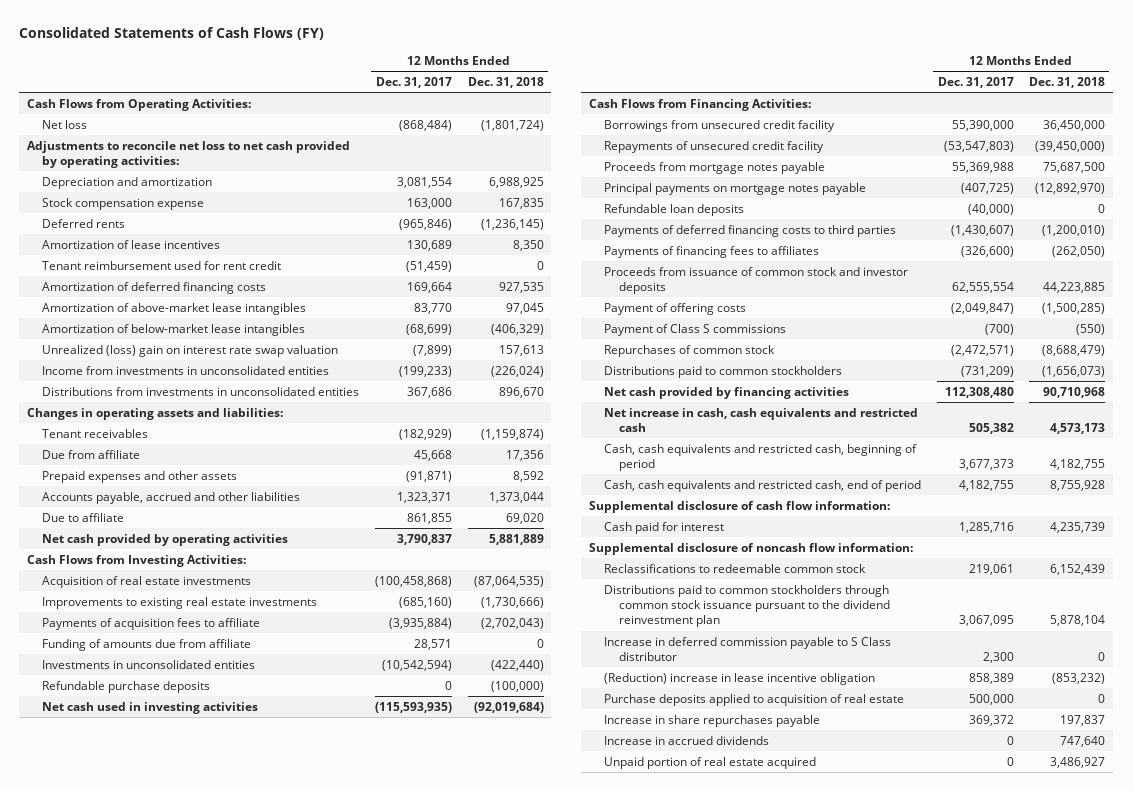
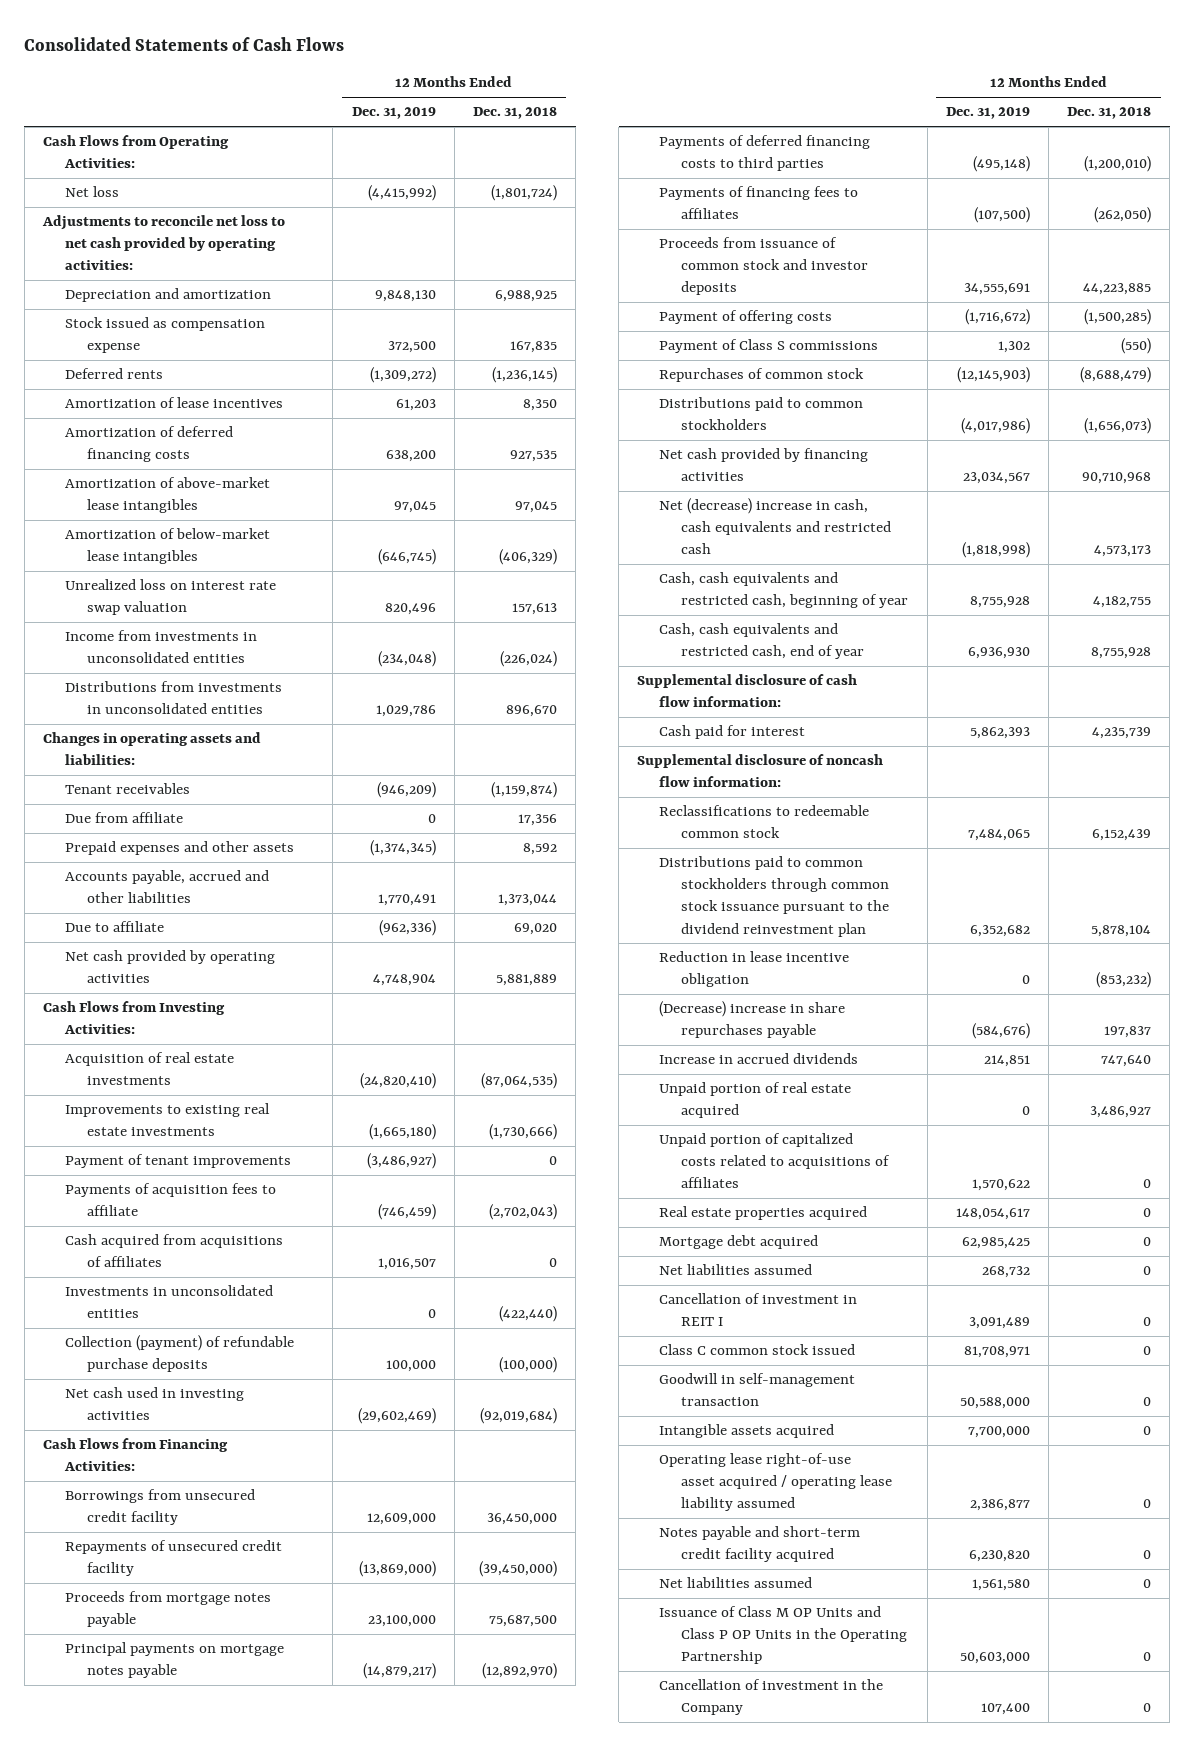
- Consolidated Statements of Cash Flows (FY)
+ Consolidated Statements of Cash Flows
- | 12 Months Ended Dec. 31, 2017 | 12 Months Ended Dec. 31, 2018
+ | 12 Months Ended Dec. 31, 2019 | 12 Months Ended Dec. 31, 2018
- Stock compensation expense | 163,000 | 167,835
+ Stock issued as compensation expense | 372,500 | 167,835
- Tenant reimbursement used for rent credit | (51,459) | 0
- Unrealized (loss) gain on interest rate swap valuation | (7,899) | 157,613
+ Unrealized loss on interest rate swap valuation | 820,496 | 157,613
+ Payment of tenant improvements | (3,486,927) | 0
- Funding of amounts due from affiliate | 28,571 | 0
+ Cash acquired from acquisitions of affiliates | 1,016,507 | 0
- Refundable purchase deposits | 0 | (100,000)
+ Collection (payment) of refundable purchase deposits | 100,000 | (100,000)
- Refundable loan deposits | (40,000) | 0
- Net increase in cash, cash equivalents and restricted cash | 505,382 | 4,573,173
- Cash, cash equivalents and restricted cash, beginning of period | 3,677,373 | 4,182,755
- Cash, cash equivalents and restricted cash, end of period | 4,182,755 | 8,755,928
+ Net (decrease) increase in cash, cash equivalents and restricted cash | (1,818,998) | 4,573,173
+ Cash, cash equivalents and restricted cash, beginning of year | 8,755,928 | 4,182,755
+ Cash, cash equivalents and restricted cash, end of year | 6,936,930 | 8,755,928
- Increase in deferred commission payable to S Class distributor | 2,300 | 0
- (Reduction) increase in lease incentive obligation | 858,389 | (853,232)
- Purchase deposits applied to acquisition of real estate | 500,000 | 0
- Increase in share repurchases payable | 369,372 | 197,837
+ Reduction in lease incentive obligation | 0 | (853,232)
+ (Decrease) increase in share repurchases payable | (584,676) | 197,837
+ Unpaid portion of capitalized costs related to acquisitions of affiliates | 1,570,622 | 0
+ Real estate properties acquired | 148,054,617 | 0
+ Mortgage debt acquired | 62,985,425 | 0
+ Net liabilities assumed | 268,732 | 0
+ Cancellation of investment in REIT I | 3,091,489 | 0
+ Class C common stock issued | 81,708,971 | 0
+ Goodwill in self-management transaction | 50,588,000 | 0
+ Intangible assets acquired | 7,700,000 | 0
+ Operating lease right-of-use asset acquired / operating lease liability assumed | 2,386,877 | 0
+ Notes payable and short-term credit facility acquired | 6,230,820 | 0
+ Net liabilities assumed | 1,561,580 | 0
+ Issuance of Class M OP Units and Class P OP Units in the Operating Partnership | 50,603,000 | 0
+ Cancellation of investment in the Company | 107,400 | 0

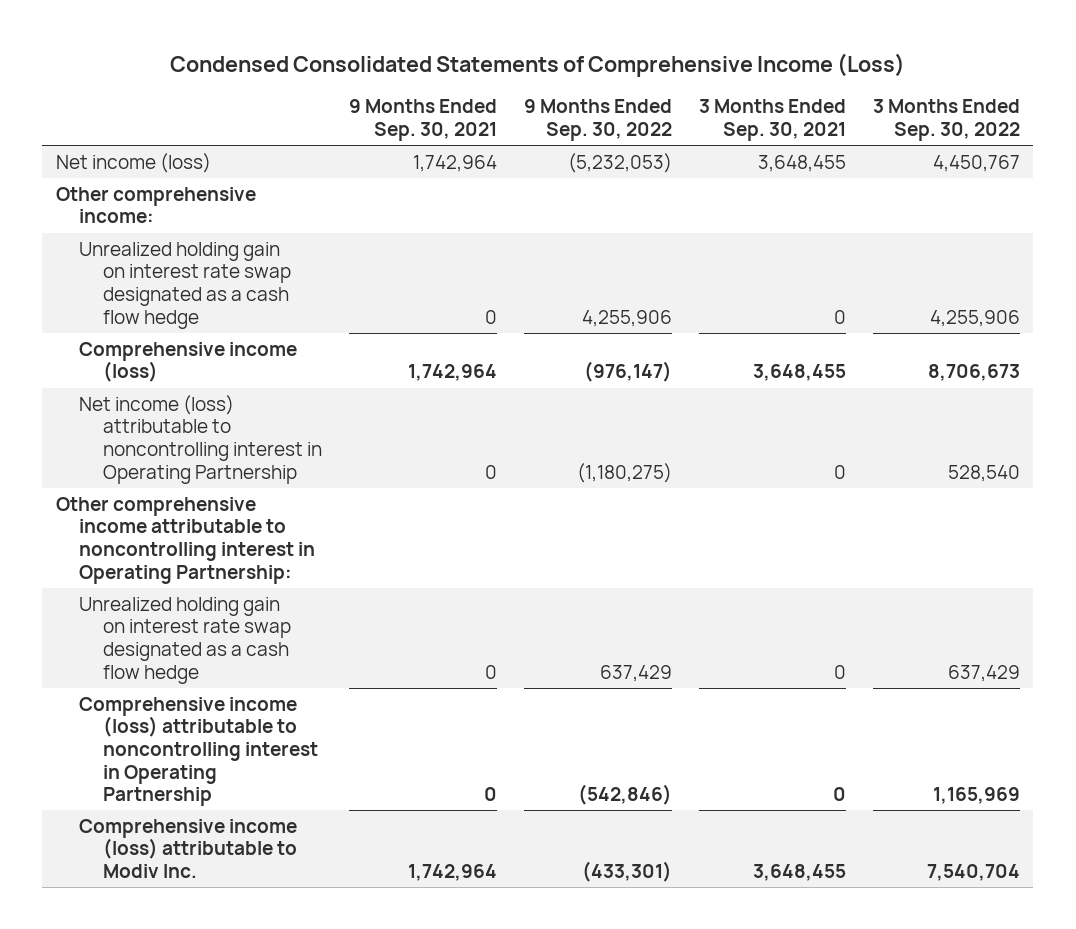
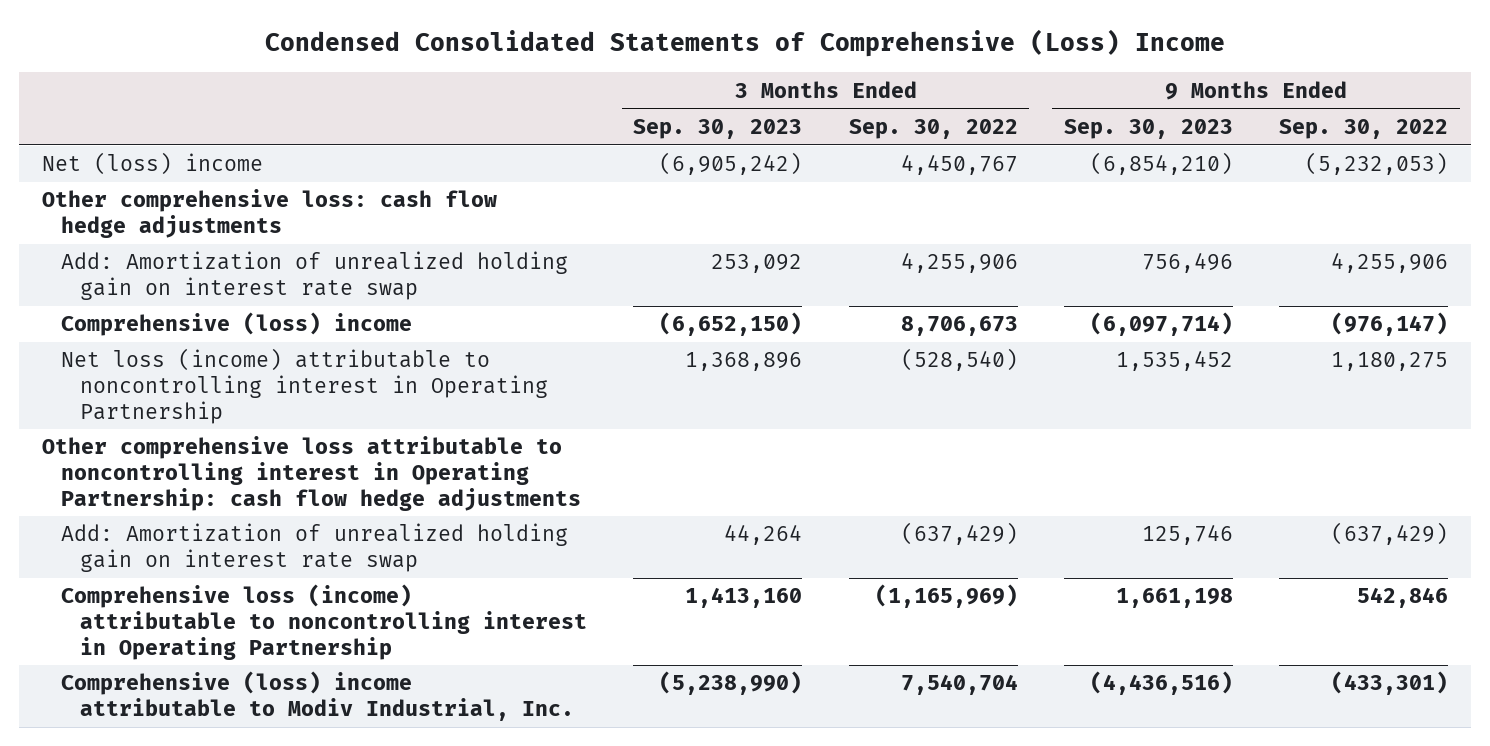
- Condensed Consolidated Statements of Comprehensive Income (Loss)
+ Condensed Consolidated Statements of Comprehensive (Loss) Income
- | 9 Months Ended Sep. 30, 2021 | 9 Months Ended Sep. 30, 2022 | 3 Months Ended Sep. 30, 2021 | 3 Months Ended Sep. 30, 2022
+ | 3 Months Ended Sep. 30, 2023 | 3 Months Ended Sep. 30, 2022 | 9 Months Ended Sep. 30, 2023 | 9 Months Ended Sep. 30, 2022
- Net income (loss) | 1,742,964 | (5,232,053) | 3,648,455 | 4,450,767
- Other comprehensive income:
- Unrealized holding gain on interest rate swap designated as a cash flow hedge | 0 | 4,255,906 | 0 | 4,255,906
- Comprehensive income (loss) | 1,742,964 | (976,147) | 3,648,455 | 8,706,673
- Net income (loss) attributable to noncontrolling interest in Operating Partnership | 0 | (1,180,275) | 0 | 528,540
- Other comprehensive income attributable to noncontrolling interest in Operating Partnership:
- Unrealized holding gain on interest rate swap designated as a cash flow hedge | 0 | 637,429 | 0 | 637,429
- Comprehensive income (loss) attributable to noncontrolling interest in Operating Partnership | 0 | (542,846) | 0 | 1,165,969
- Comprehensive income (loss) attributable to Modiv Inc. | 1,742,964 | (433,301) | 3,648,455 | 7,540,704
+ Net (loss) income | (6,905,242) | 4,450,767 | (6,854,210) | (5,232,053)
+ Other comprehensive loss: cash flow hedge adjustments
+ Add: Amortization of unrealized holding gain on interest rate swap | 253,092 | 4,255,906 | 756,496 | 4,255,906
+ Comprehensive (loss) income | (6,652,150) | 8,706,673 | (6,097,714) | (976,147)
+ Net loss (income) attributable to noncontrolling interest in Operating Partnership | 1,368,896 | (528,540) | 1,535,452 | 1,180,275
+ Other comprehensive loss attributable to noncontrolling interest in Operating Partnership: cash flow hedge adjustments
+ Add: Amortization of unrealized holding gain on interest rate swap | 44,264 | (637,429) | 125,746 | (637,429)
+ Comprehensive loss (income) attributable to noncontrolling interest in Operating Partnership | 1,413,160 | (1,165,969) | 1,661,198 | 542,846
+ Comprehensive (loss) income attributable to Modiv Industrial, Inc. | (5,238,990) | 7,540,704 | (4,436,516) | (433,301)

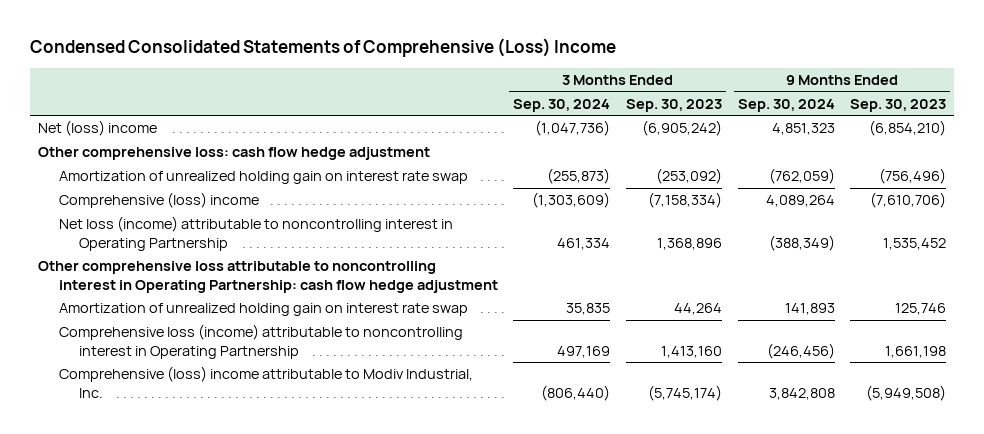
- | 3 Months Ended Sep. 30, 2023 | 3 Months Ended Sep. 30, 2022 | 9 Months Ended Sep. 30, 2023 | 9 Months Ended Sep. 30, 2022
+ | 3 Months Ended Sep. 30, 2024 | 3 Months Ended Sep. 30, 2023 | 9 Months Ended Sep. 30, 2024 | 9 Months Ended Sep. 30, 2023
- Other comprehensive loss: cash flow hedge adjustments
- Add: Amortization of unrealized holding gain on interest rate swap | 253,092 | 4,255,906 | 756,496 | 4,255,906
- Comprehensive (loss) income | (6,652,150) | 8,706,673 | (6,097,714) | (976,147)
+ Other comprehensive loss: cash flow hedge adjustment
+ Amortization of unrealized holding gain on interest rate swap | (255,873) | (253,092) | (762,059) | (756,496)
+ Comprehensive (loss) income | (1,303,609) | (7,158,334) | 4,089,264 | (7,610,706)
- Other comprehensive loss attributable to noncontrolling interest in Operating Partnership: cash flow hedge adjustments
- Add: Amortization of unrealized holding gain on interest rate swap | 44,264 | (637,429) | 125,746 | (637,429)
+ Other comprehensive loss attributable to noncontrolling interest in Operating Partnership: cash flow hedge adjustment
+ Amortization of unrealized holding gain on interest rate swap | 35,835 | 44,264 | 141,893 | 125,746
- Comprehensive (loss) income attributable to Modiv Industrial, Inc. | (5,238,990) | 7,540,704 | (4,436,516) | (433,301)
+ Comprehensive (loss) income attributable to Modiv Industrial, Inc. | (806,440) | (5,745,174) | 3,842,808 | (5,949,508)

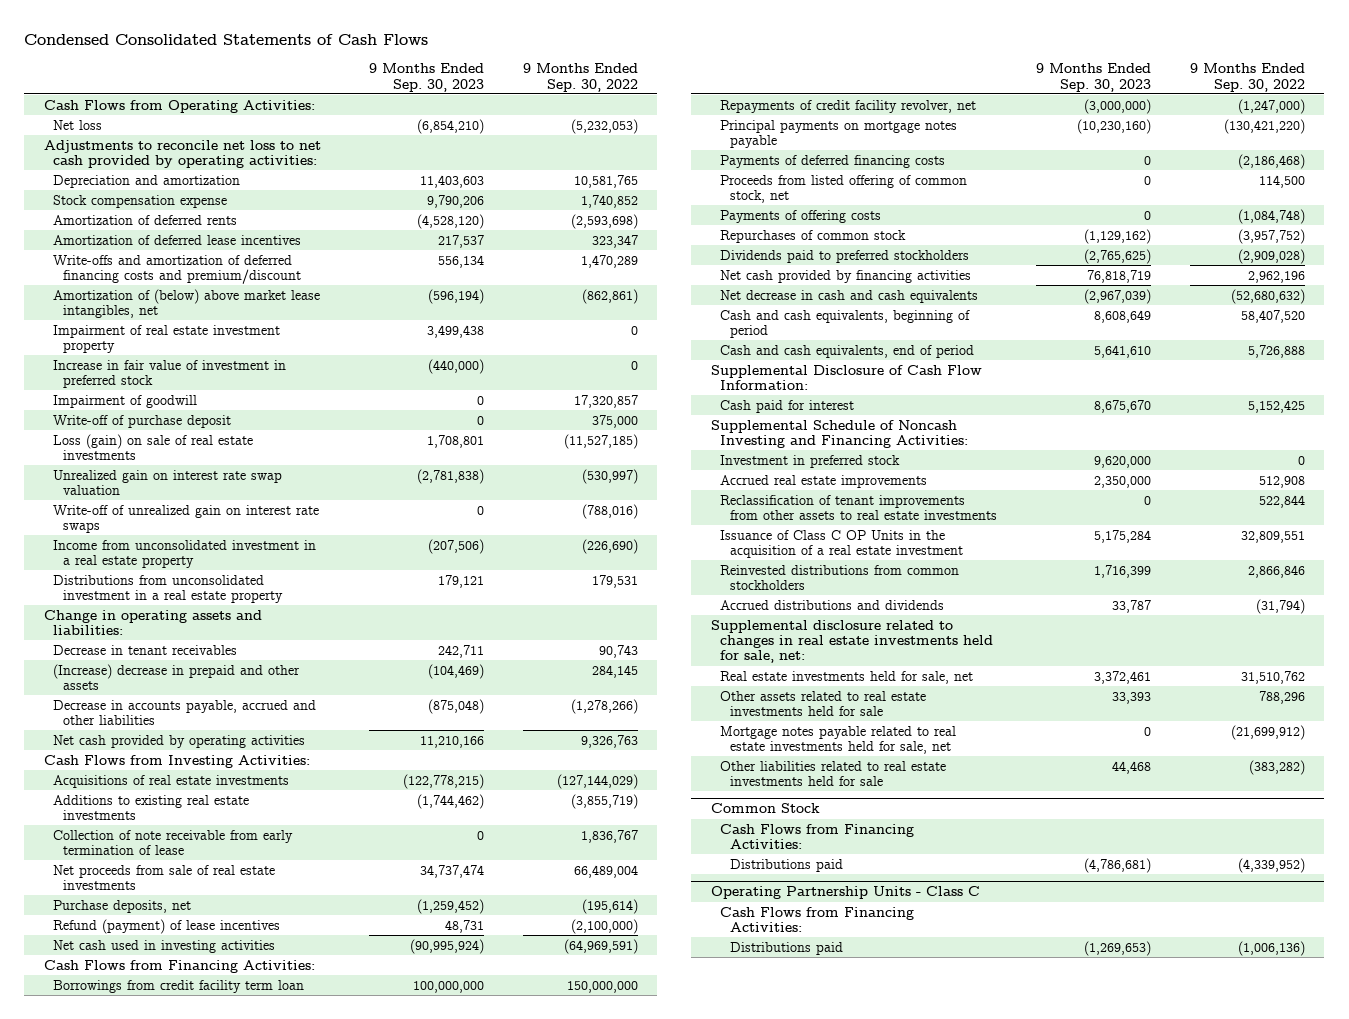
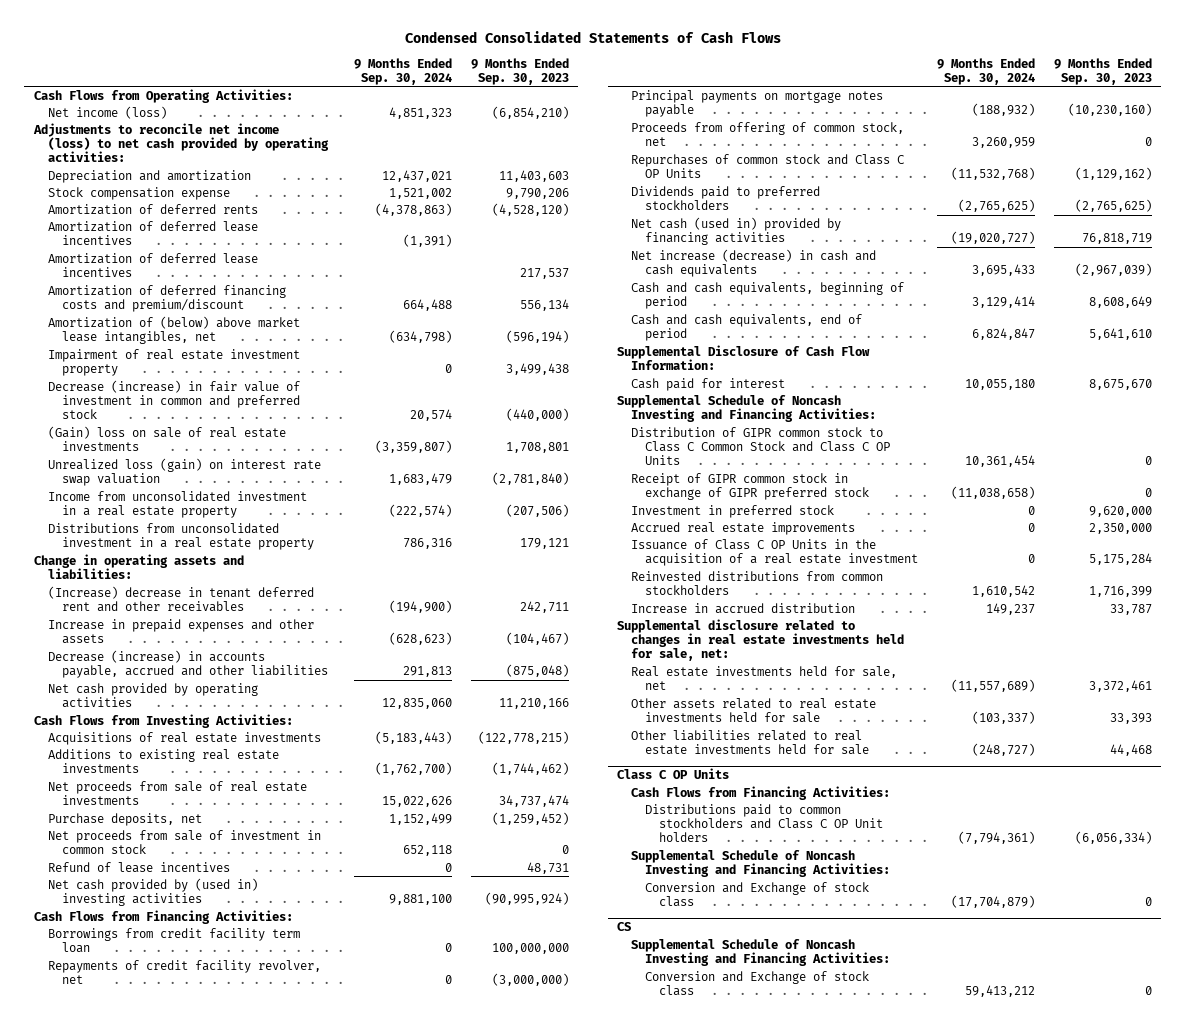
- | 9 Months Ended Sep. 30, 2023 | 9 Months Ended Sep. 30, 2022
+ | 9 Months Ended Sep. 30, 2024 | 9 Months Ended Sep. 30, 2023
- Net loss | (6,854,210) | (5,232,053)
- Adjustments to reconcile net loss to net cash provided by operating activities:
+ Net income (loss) | 4,851,323 | (6,854,210)
+ Adjustments to reconcile net income (loss) to net cash provided by operating activities:
+ Amortization of deferred lease incentives | (1,391) |
- Write-offs and amortization of deferred financing costs and premium/discount | 556,134 | 1,470,289
+ Amortization of deferred financing costs and premium/discount | 664,488 | 556,134
- Increase in fair value of investment in preferred stock | (440,000) | 0
- Impairment of goodwill | 0 | 17,320,857
- Write-off of purchase deposit | 0 | 375,000
- Loss (gain) on sale of real estate investments | 1,708,801 | (11,527,185)
- Unrealized gain on interest rate swap valuation | (2,781,838) | (530,997)
- Write-off of unrealized gain on interest rate swaps | 0 | (788,016)
+ Decrease (increase) in fair value of investment in common and preferred stock | 20,574 | (440,000)
+ (Gain) loss on sale of real estate investments | (3,359,807) | 1,708,801
+ Unrealized loss (gain) on interest rate swap valuation | 1,683,479 | (2,781,840)
- Decrease in tenant receivables | 242,711 | 90,743
- (Increase) decrease in prepaid and other assets | (104,469) | 284,145
- Decrease in accounts payable, accrued and other liabilities | (875,048) | (1,278,266)
+ (Increase) decrease in tenant deferred rent and other receivables | (194,900) | 242,711
+ Increase in prepaid expenses and other assets | (628,623) | (104,467)
+ Decrease (increase) in accounts payable, accrued and other liabilities | 291,813 | (875,048)
- Collection of note receivable from early termination of lease | 0 | 1,836,767
- Refund (payment) of lease incentives | 48,731 | (2,100,000)
- Net cash used in investing activities | (90,995,924) | (64,969,591)
+ Net proceeds from sale of investment in common stock | 652,118 | 0
+ Refund of lease incentives | 0 | 48,731
+ Net cash provided by (used in) investing activities | 9,881,100 | (90,995,924)
- Payments of deferred financing costs | 0 | (2,186,468)
- Proceeds from listed offering of common stock, net | 0 | 114,500
- Payments of offering costs | 0 | (1,084,748)
- Repurchases of common stock | (1,129,162) | (3,957,752)
+ Proceeds from offering of common stock, net | 3,260,959 | 0
+ Repurchases of common stock and Class C OP Units | (11,532,768) | (1,129,162)
- Net cash provided by financing activities | 76,818,719 | 2,962,196
- Net decrease in cash and cash equivalents | (2,967,039) | (52,680,632)
+ Net cash (used in) provided by financing activities | (19,020,727) | 76,818,719
+ Net increase (decrease) in cash and cash equivalents | 3,695,433 | (2,967,039)
+ Distribution of GIPR common stock to Class C Common Stock and Class C OP Units | 10,361,454 | 0
+ Receipt of GIPR common stock in exchange of GIPR preferred stock | (11,038,658) | 0
- Reclassification of tenant improvements from other assets to real estate investments | 0 | 522,844
- Accrued distributions and dividends | 33,787 | (31,794)
+ Increase in accrued distribution | 149,237 | 33,787
- Mortgage notes payable related to real estate investments held for sale, net | 0 | (21,699,912)
- Common Stock
- Cash Flows from Financing Activities:
- Distributions paid | (4,786,681) | (4,339,952)
- Operating Partnership Units - Class C
+ Class C OP Units
- Distributions paid | (1,269,653) | (1,006,136)
+ Distributions paid to common stockholders and Class C OP Unit holders | (7,794,361) | (6,056,334)
+ Supplemental Schedule of Noncash Investing and Financing Activities:
+ Conversion and Exchange of stock class | (17,704,879) | 0
+ CS
+ Supplemental Schedule of Noncash Investing and Financing Activities:
+ Conversion and Exchange of stock class | 59,413,212 | 0

